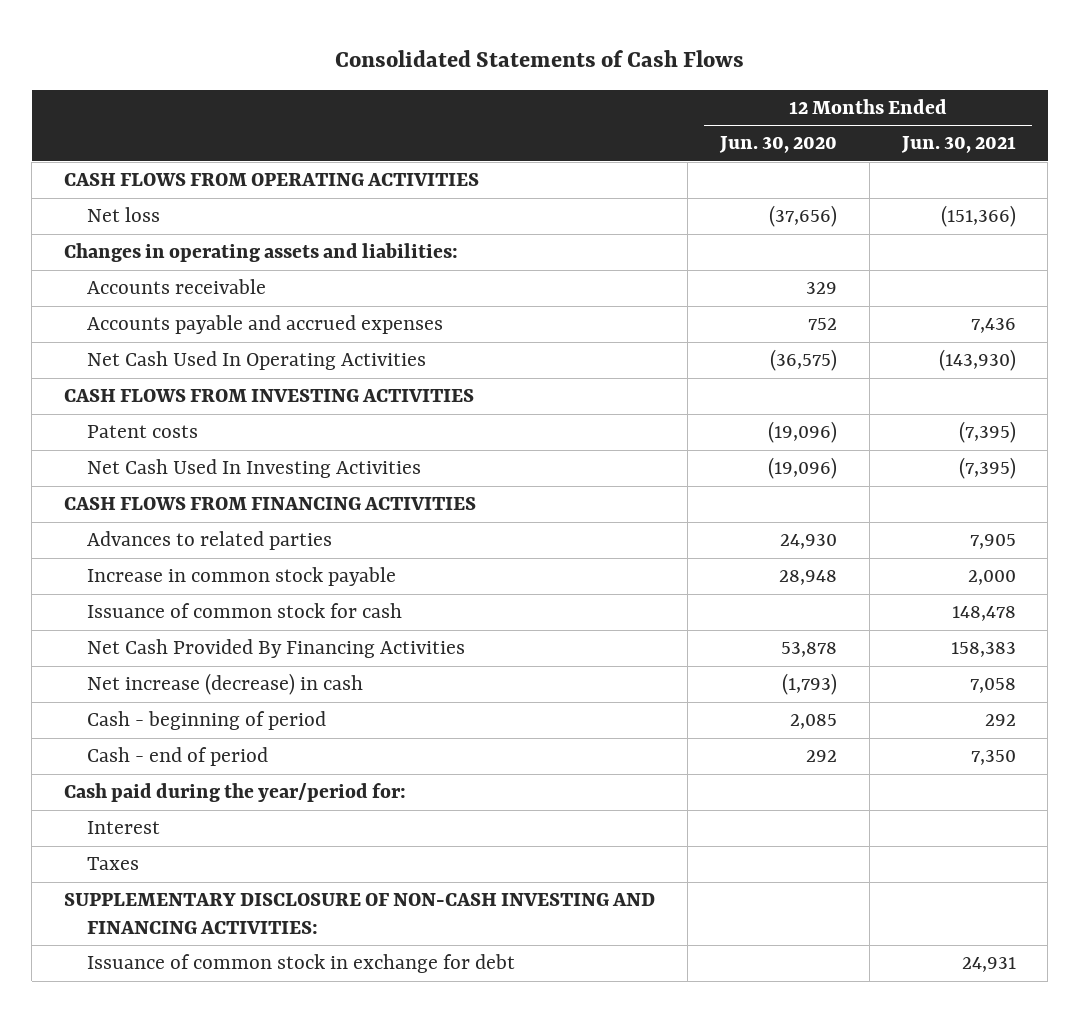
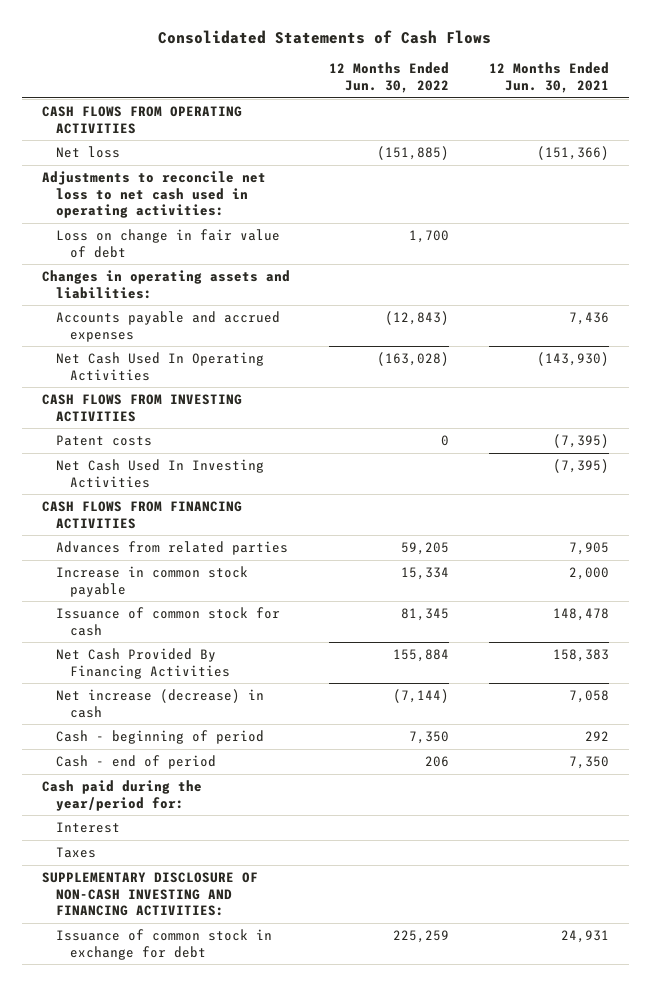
- | 12 Months Ended Jun. 30, 2020 | 12 Months Ended Jun. 30, 2021
+ | 12 Months Ended Jun. 30, 2022 | 12 Months Ended Jun. 30, 2021
+ Adjustments to reconcile net loss to net cash used in operating activities:
+ Loss on change in fair value of debt | 1,700 |
- Accounts receivable | 329 |
- Advances to related parties | 24,930 | 7,905
+ Advances from related parties | 59,205 | 7,905

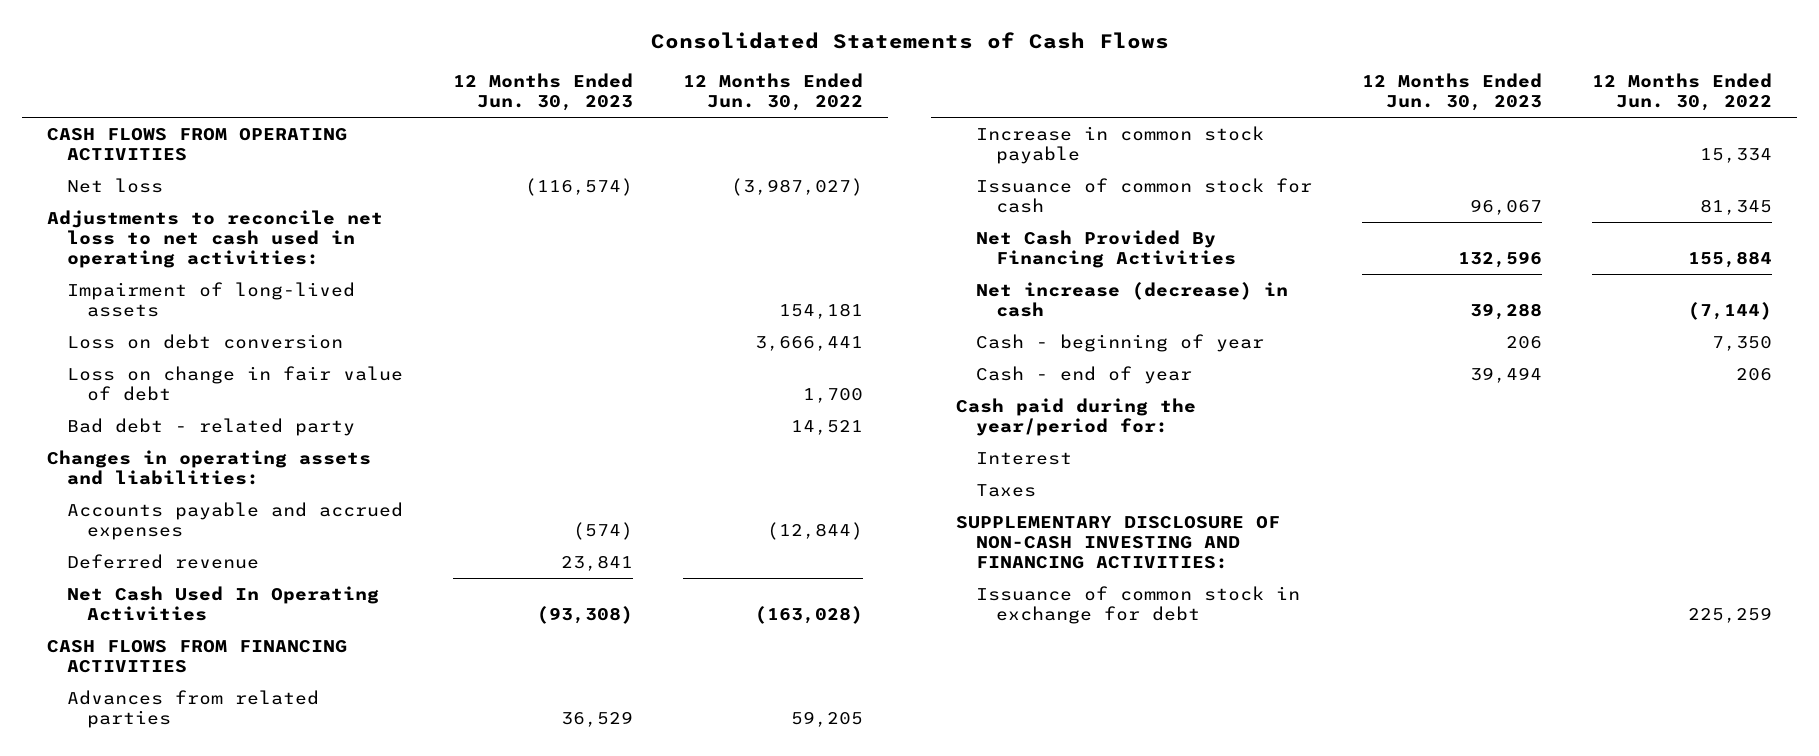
- | 12 Months Ended Jun. 30, 2022 | 12 Months Ended Jun. 30, 2021
+ | 12 Months Ended Jun. 30, 2023 | 12 Months Ended Jun. 30, 2022
- Net loss | (151,885) | (151,366)
+ Net loss | (116,574) | (3,987,027)
+ Impairment of long-lived assets | | 154,181
+ Loss on debt conversion | | 3,666,441
+ Bad debt - related party | | 14,521
- Accounts payable and accrued expenses | (12,843) | 7,436
+ Accounts payable and accrued expenses | (574) | (12,844)
+ Deferred revenue | 23,841 |
- CASH FLOWS FROM INVESTING ACTIVITIES
- Patent costs | 0 | (7,395)
- Net Cash Used In Investing Activities | | (7,395)
- Cash - beginning of period | 7,350 | 292
- Cash - end of period | 206 | 7,350
+ Cash - beginning of year | 206 | 7,350
+ Cash - end of year | 39,494 | 206

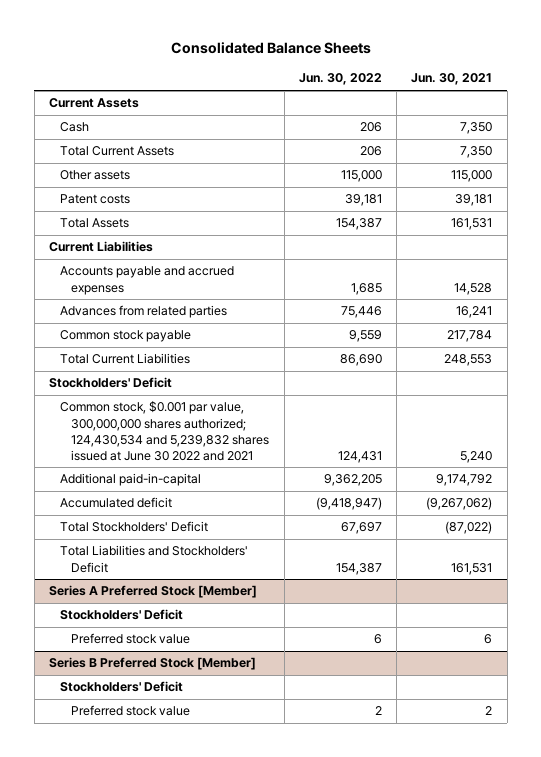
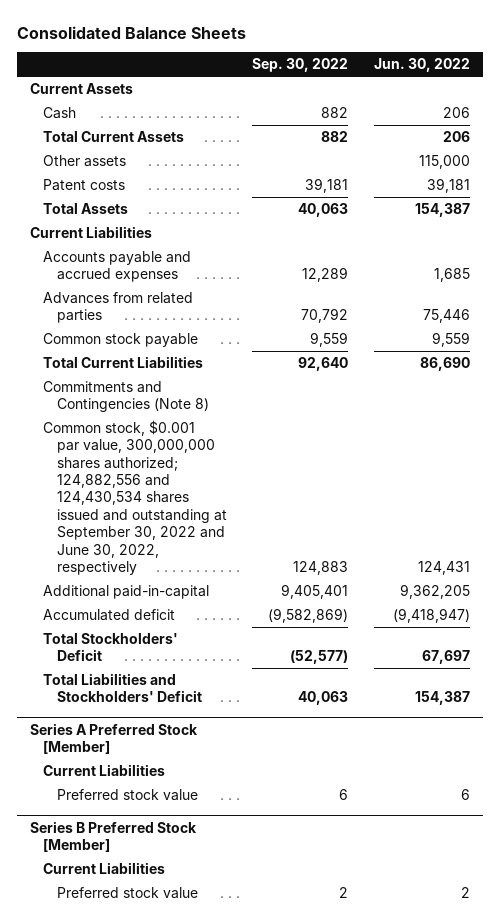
- | Jun. 30, 2022 | Jun. 30, 2021
+ | Sep. 30, 2022 | Jun. 30, 2022
- Stockholders' Deficit
- Common stock, $0.001 par value, 300,000,000 shares authorized; 124,430,534 and 5,239,832 shares issued at June 30 2022 and 2021 | 124,431 | 5,240
+ Commitments and Contingencies (Note 8)
+ Common stock, $0.001 par value, 300,000,000 shares authorized; 124,882,556 and 124,430,534 shares issued and outstanding at September 30, 2022 and June 30, 2022, respectively | 124,883 | 124,431
@ Series A Preferred Stock [Member]
- Stockholders' Deficit
+ Current Liabilities
@ Series B Preferred Stock [Member]
- Stockholders' Deficit
+ Current Liabilities

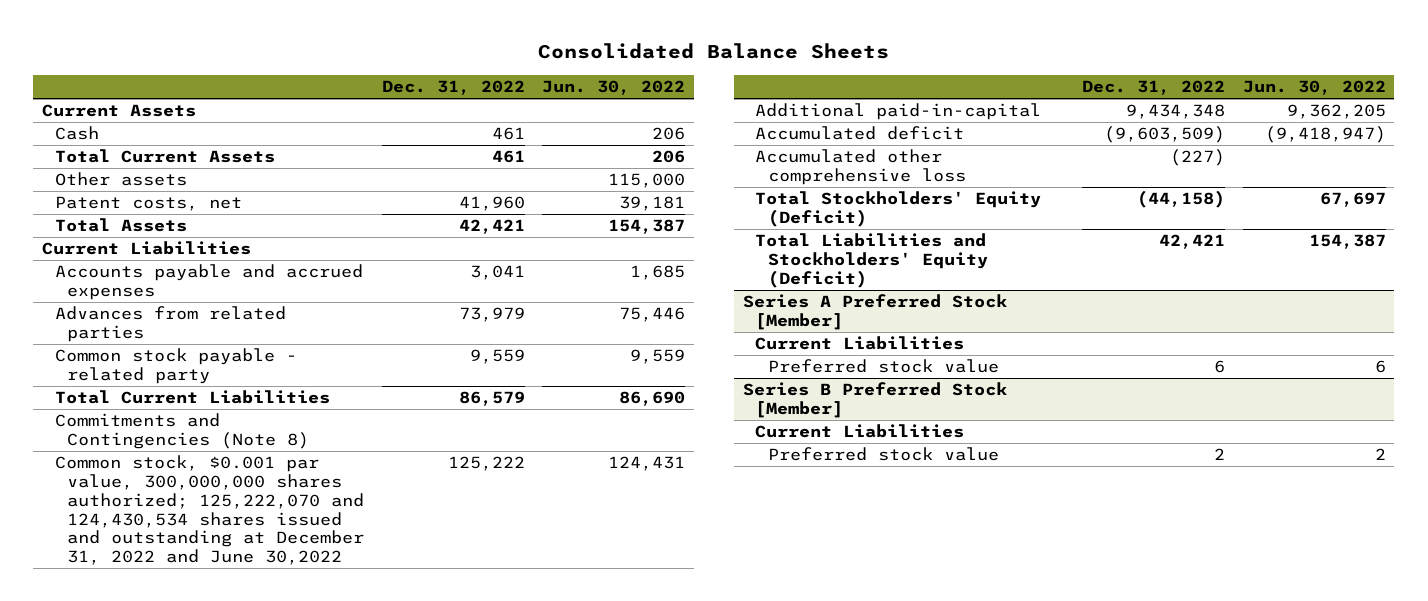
- | Sep. 30, 2022 | Jun. 30, 2022
+ | Dec. 31, 2022 | Jun. 30, 2022
- Patent costs | 39,181 | 39,181
+ Patent costs, net | 41,960 | 39,181
- Common stock payable | 9,559 | 9,559
+ Common stock payable - related party | 9,559 | 9,559
- Common stock, $0.001 par value, 300,000,000 shares authorized; 124,882,556 and 124,430,534 shares issued and outstanding at September 30, 2022 and June 30, 2022, respectively | 124,883 | 124,431
+ Common stock, $0.001 par value, 300,000,000 shares authorized; 125,222,070 and 124,430,534 shares issued and outstanding at December 31, 2022 and June 30,2022 | 125,222 | 124,431
- Total Stockholders' Deficit | (52,577) | 67,697
- Total Liabilities and Stockholders' Deficit | 40,063 | 154,387
+ Accumulated other comprehensive loss | (227) |
+ Total Stockholders' Equity (Deficit) | (44,158) | 67,697
+ Total Liabilities and Stockholders' Equity (Deficit) | 42,421 | 154,387

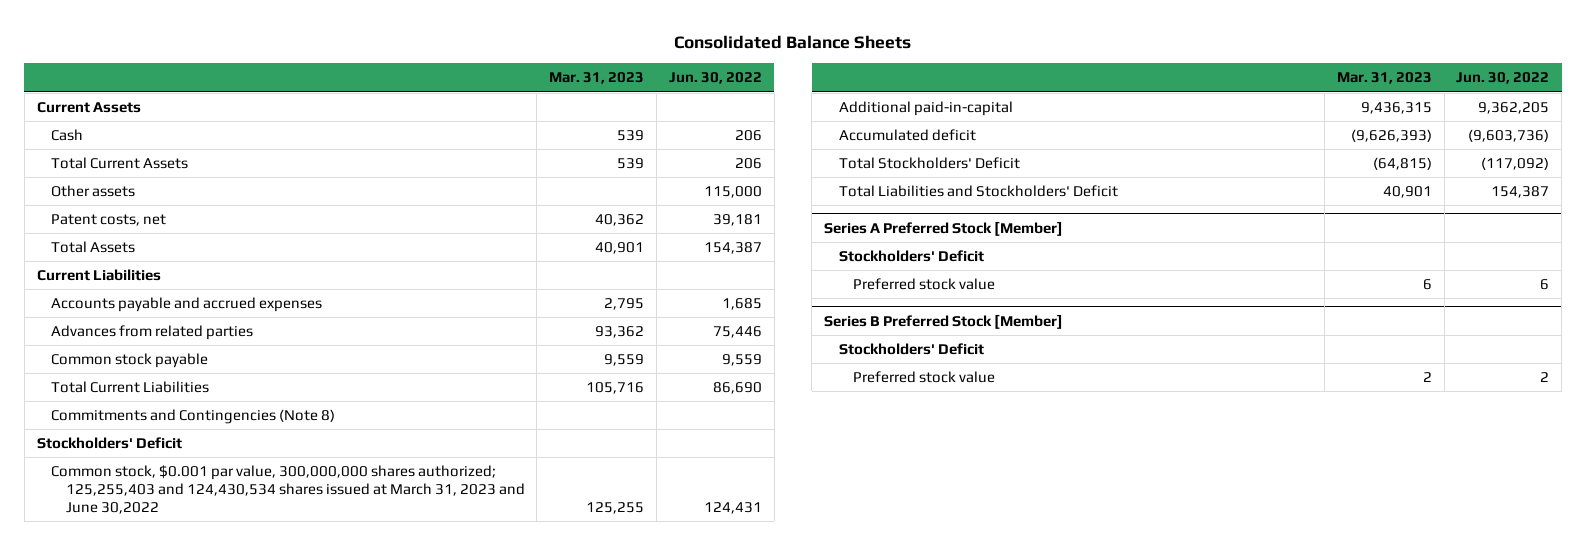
- | Dec. 31, 2022 | Jun. 30, 2022
+ | Mar. 31, 2023 | Jun. 30, 2022
- Common stock payable - related party | 9,559 | 9,559
+ Common stock payable | 9,559 | 9,559
- Common stock, $0.001 par value, 300,000,000 shares authorized; 125,222,070 and 124,430,534 shares issued and outstanding at December 31, 2022 and June 30,2022 | 125,222 | 124,431
+ Stockholders' Deficit
+ Common stock, $0.001 par value, 300,000,000 shares authorized; 125,255,403 and 124,430,534 shares issued at March 31, 2023 and June 30,2022 | 125,255 | 124,431
- Accumulated deficit | (9,603,509) | (9,418,947)
- Accumulated other comprehensive loss | (227) |
- Total Stockholders' Equity (Deficit) | (44,158) | 67,697
- Total Liabilities and Stockholders' Equity (Deficit) | 42,421 | 154,387
+ Accumulated deficit | (9,626,393) | (9,603,736)
+ Total Stockholders' Deficit | (64,815) | (117,092)
+ Total Liabilities and Stockholders' Deficit | 40,901 | 154,387
@ Series A Preferred Stock [Member]
- Current Liabilities
+ Stockholders' Deficit
@ Series B Preferred Stock [Member]
- Current Liabilities
+ Stockholders' Deficit

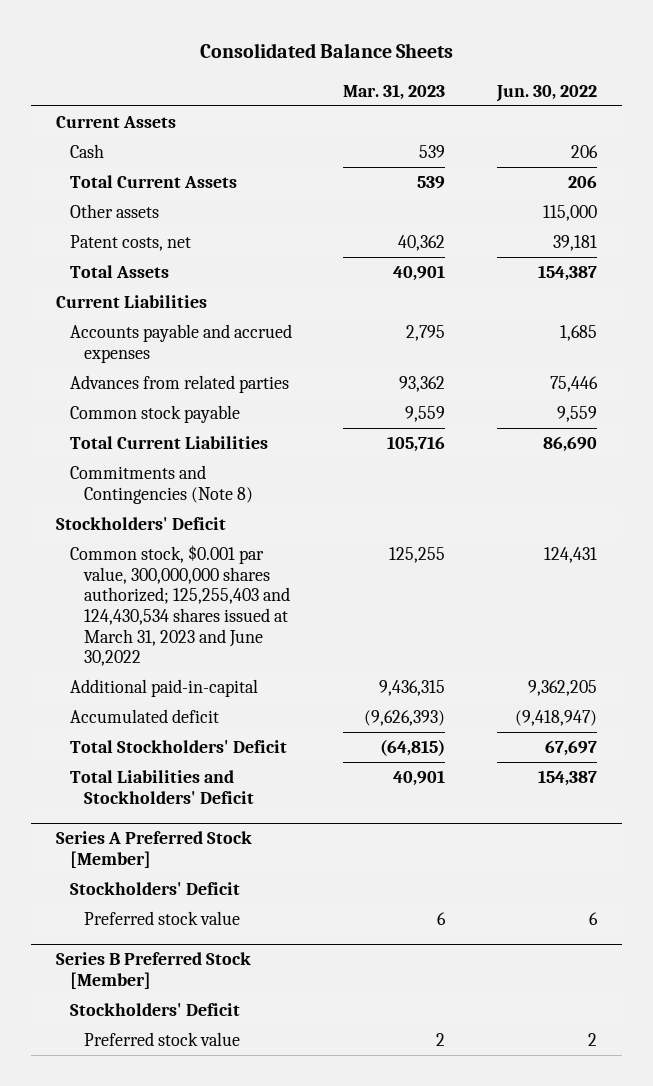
- Accumulated deficit | (9,626,393) | (9,603,736)
- Total Stockholders' Deficit | (64,815) | (117,092)
+ Accumulated deficit | (9,626,393) | (9,418,947)
+ Total Stockholders' Deficit | (64,815) | 67,697

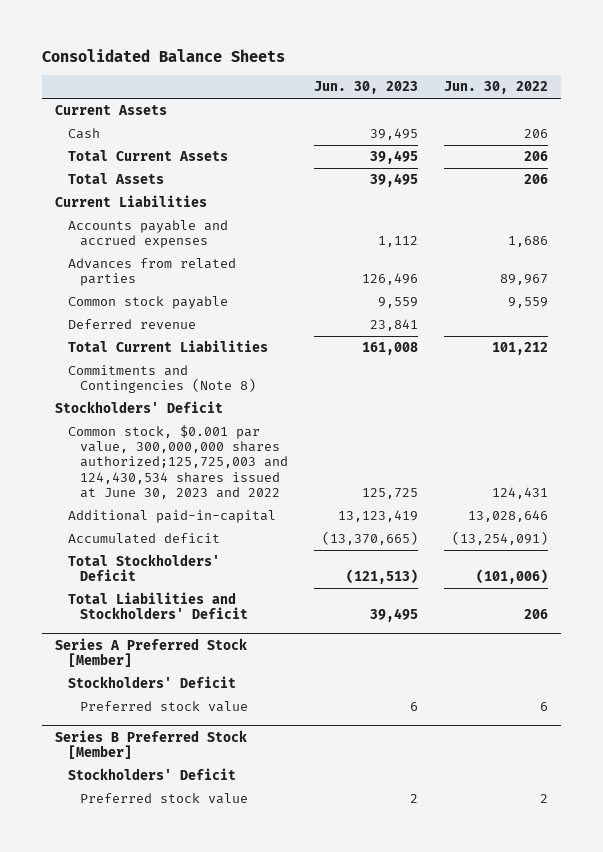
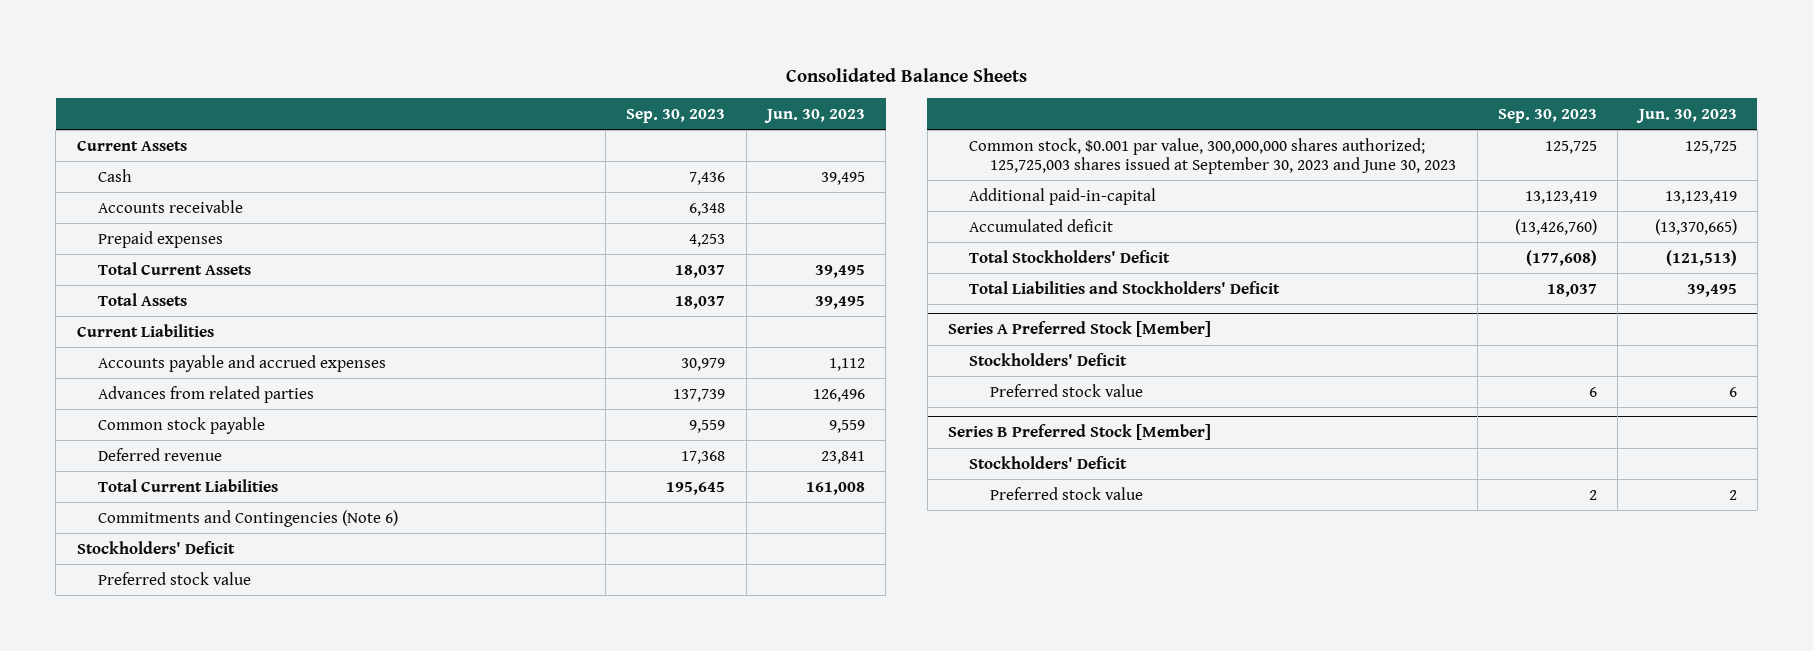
- | Jun. 30, 2023 | Jun. 30, 2022
+ | Sep. 30, 2023 | Jun. 30, 2023
+ Accounts receivable | 6,348 |
+ Prepaid expenses | 4,253 |
- Commitments and Contingencies (Note 8)
+ Commitments and Contingencies (Note 6)
- Common stock, $0.001 par value, 300,000,000 shares authorized;125,725,003 and 124,430,534 shares issued at June 30, 2023 and 2022 | 125,725 | 124,431
+ Preferred stock value
+ Common stock, $0.001 par value, 300,000,000 shares authorized; 125,725,003 shares issued at September 30, 2023 and June 30, 2023 | 125,725 | 125,725

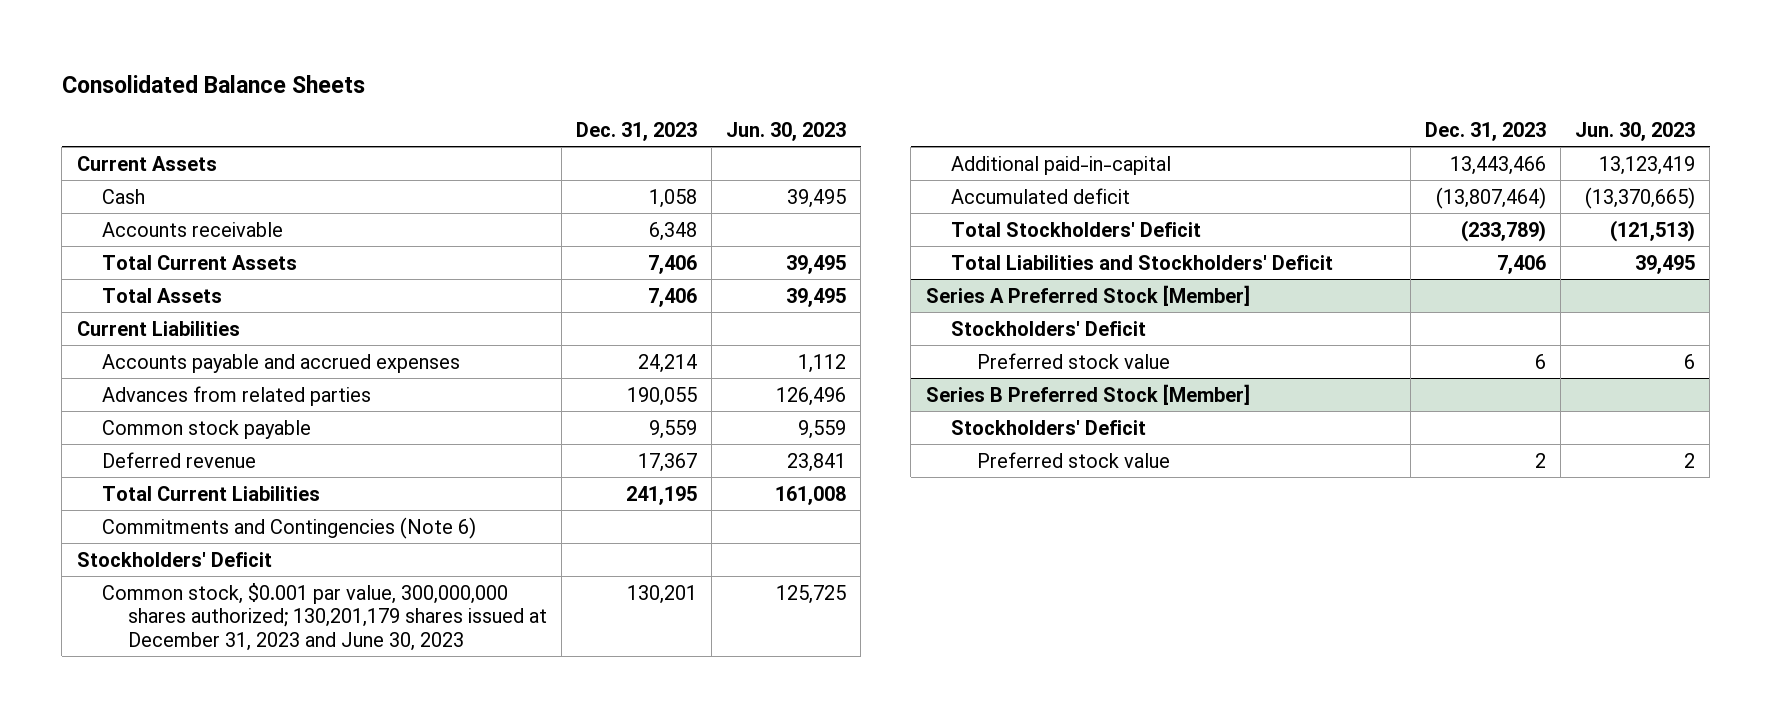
- | Sep. 30, 2023 | Jun. 30, 2023
+ | Dec. 31, 2023 | Jun. 30, 2023
- Prepaid expenses | 4,253 |
- Preferred stock value
- Common stock, $0.001 par value, 300,000,000 shares authorized; 125,725,003 shares issued at September 30, 2023 and June 30, 2023 | 125,725 | 125,725
+ Common stock, $0.001 par value, 300,000,000 shares authorized; 130,201,179 shares issued at December 31, 2023 and June 30, 2023 | 130,201 | 125,725

